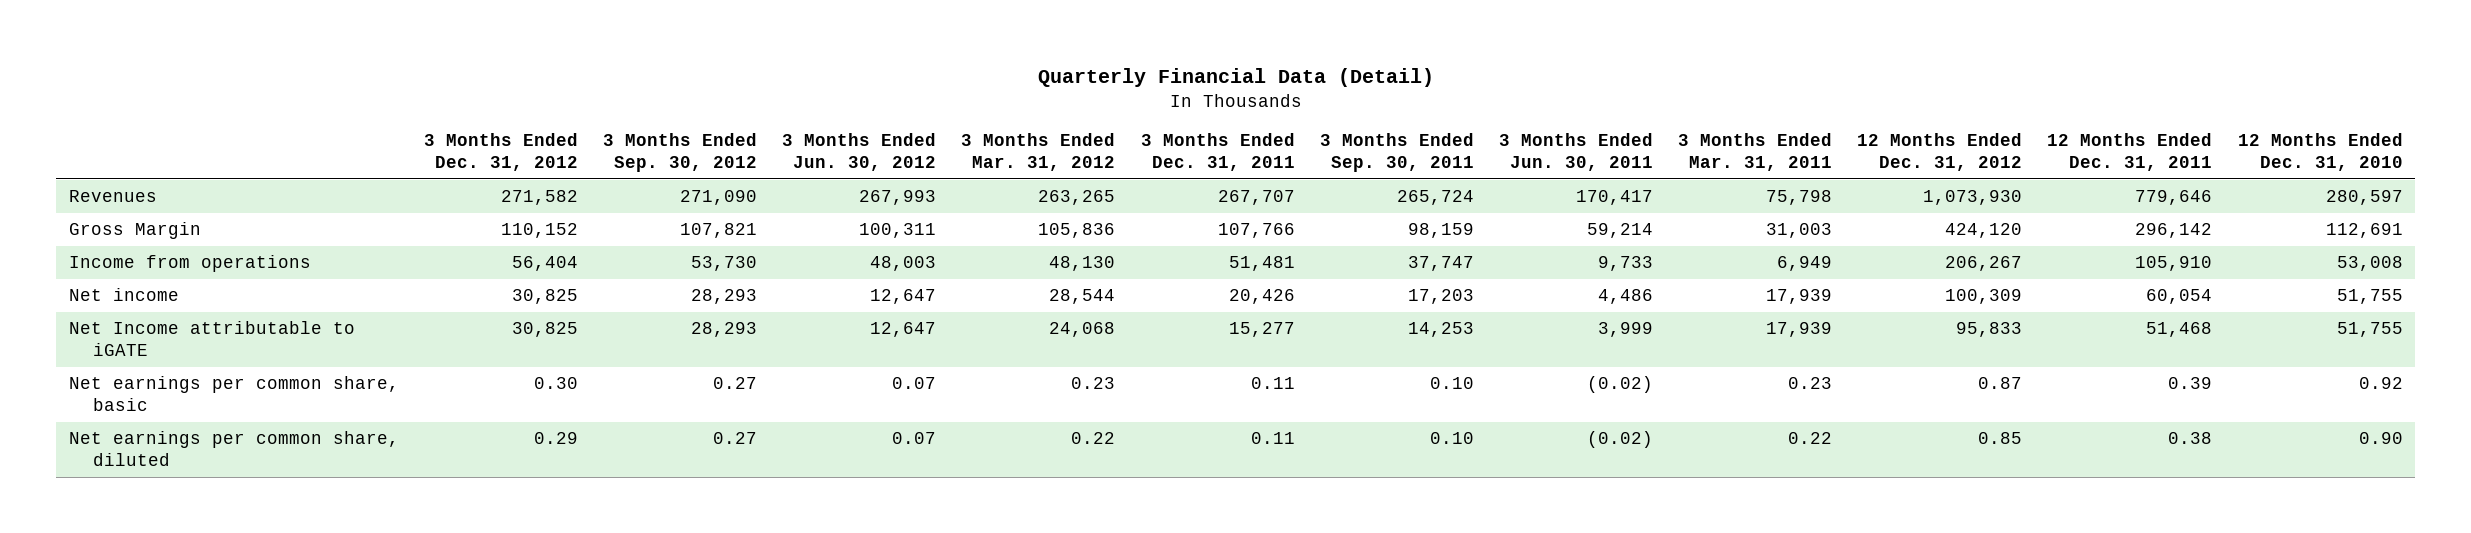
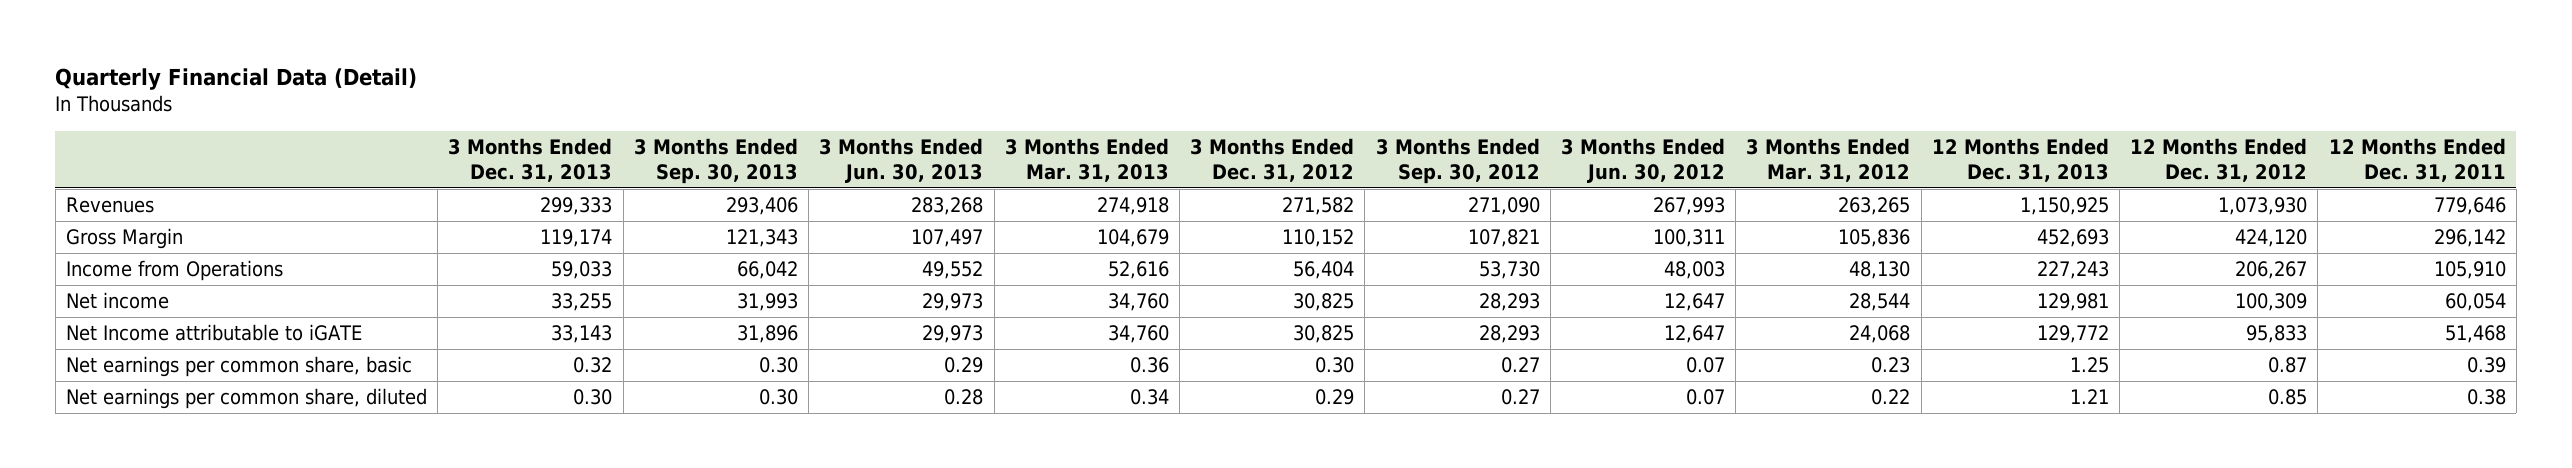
- | 3 Months Ended Dec. 31, 2012 | 3 Months Ended Sep. 30, 2012 | 3 Months Ended Jun. 30, 2012 | 3 Months Ended Mar. 31, 2012 | 3 Months Ended Dec. 31, 2011 | 3 Months Ended Sep. 30, 2011 | 3 Months Ended Jun. 30, 2011 | 3 Months Ended Mar. 31, 2011 | 12 Months Ended Dec. 31, 2012 | 12 Months Ended Dec. 31, 2011 | 12 Months Ended Dec. 31, 2010
+ | 3 Months Ended Dec. 31, 2013 | 3 Months Ended Sep. 30, 2013 | 3 Months Ended Jun. 30, 2013 | 3 Months Ended Mar. 31, 2013 | 3 Months Ended Dec. 31, 2012 | 3 Months Ended Sep. 30, 2012 | 3 Months Ended Jun. 30, 2012 | 3 Months Ended Mar. 31, 2012 | 12 Months Ended Dec. 31, 2013 | 12 Months Ended Dec. 31, 2012 | 12 Months Ended Dec. 31, 2011
- Income from operations | 56,404 | 53,730 | 48,003 | 48,130 | 51,481 | 37,747 | 9,733 | 6,949 | 206,267 | 105,910 | 53,008
+ Income from Operations | 59,033 | 66,042 | 49,552 | 52,616 | 56,404 | 53,730 | 48,003 | 48,130 | 227,243 | 206,267 | 105,910

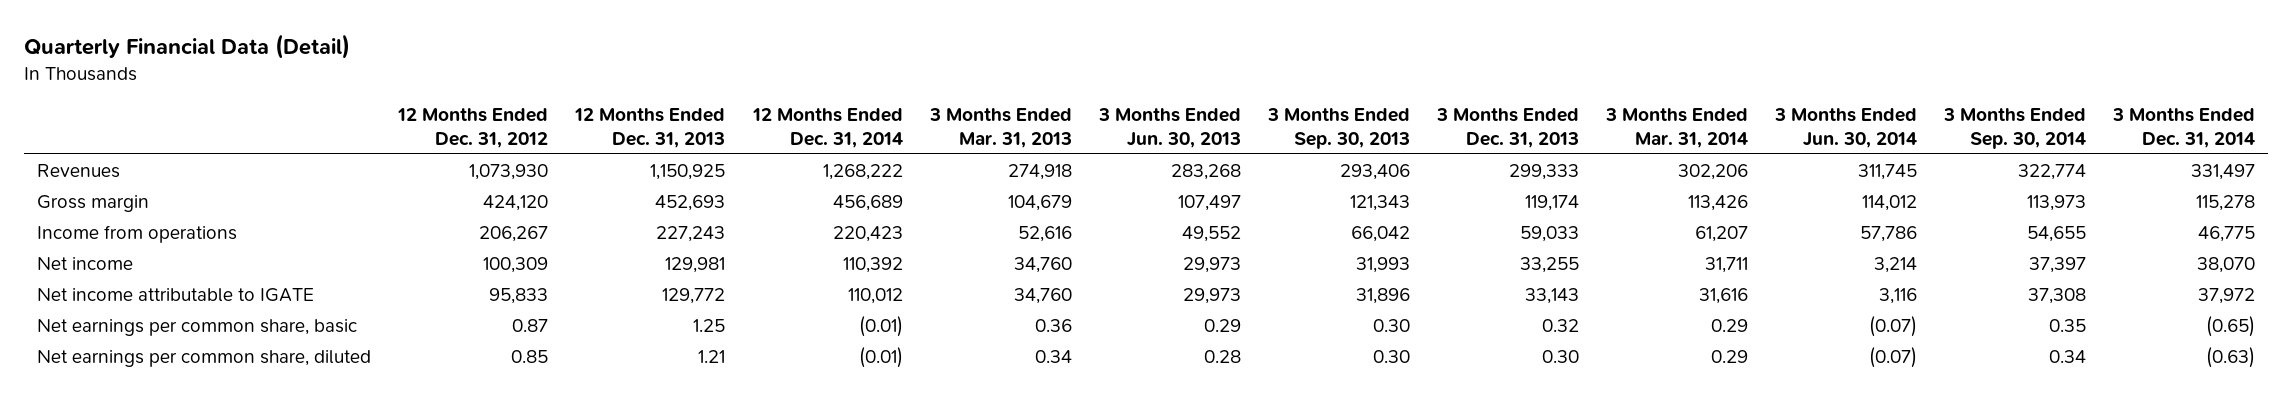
- | 3 Months Ended Dec. 31, 2013 | 3 Months Ended Sep. 30, 2013 | 3 Months Ended Jun. 30, 2013 | 3 Months Ended Mar. 31, 2013 | 3 Months Ended Dec. 31, 2012 | 3 Months Ended Sep. 30, 2012 | 3 Months Ended Jun. 30, 2012 | 3 Months Ended Mar. 31, 2012 | 12 Months Ended Dec. 31, 2013 | 12 Months Ended Dec. 31, 2012 | 12 Months Ended Dec. 31, 2011
+ | 12 Months Ended Dec. 31, 2012 | 12 Months Ended Dec. 31, 2013 | 12 Months Ended Dec. 31, 2014 | 3 Months Ended Mar. 31, 2013 | 3 Months Ended Jun. 30, 2013 | 3 Months Ended Sep. 30, 2013 | 3 Months Ended Dec. 31, 2013 | 3 Months Ended Mar. 31, 2014 | 3 Months Ended Jun. 30, 2014 | 3 Months Ended Sep. 30, 2014 | 3 Months Ended Dec. 31, 2014
- Gross Margin | 119,174 | 121,343 | 107,497 | 104,679 | 110,152 | 107,821 | 100,311 | 105,836 | 452,693 | 424,120 | 296,142
- Income from Operations | 59,033 | 66,042 | 49,552 | 52,616 | 56,404 | 53,730 | 48,003 | 48,130 | 227,243 | 206,267 | 105,910
+ Gross margin | 424,120 | 452,693 | 456,689 | 104,679 | 107,497 | 121,343 | 119,174 | 113,426 | 114,012 | 113,973 | 115,278
+ Income from operations | 206,267 | 227,243 | 220,423 | 52,616 | 49,552 | 66,042 | 59,033 | 61,207 | 57,786 | 54,655 | 46,775
- Net Income attributable to iGATE | 33,143 | 31,896 | 29,973 | 34,760 | 30,825 | 28,293 | 12,647 | 24,068 | 129,772 | 95,833 | 51,468
+ Net income attributable to IGATE | 95,833 | 129,772 | 110,012 | 34,760 | 29,973 | 31,896 | 33,143 | 31,616 | 3,116 | 37,308 | 37,972

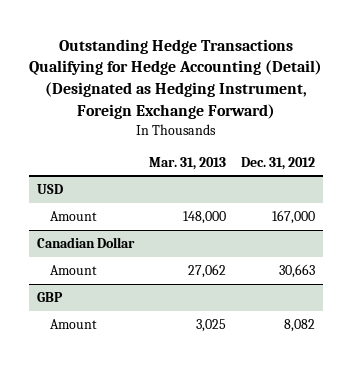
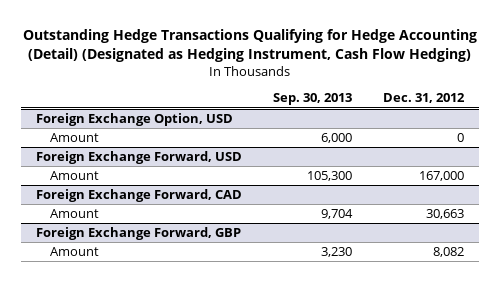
- Outstanding Hedge Transactions Qualifying for Hedge Accounting (Detail) (Designated as Hedging Instrument, Foreign Exchange Forward)
+ Outstanding Hedge Transactions Qualifying for Hedge Accounting (Detail) (Designated as Hedging Instrument, Cash Flow Hedging)
- | Mar. 31, 2013 | Dec. 31, 2012
+ | Sep. 30, 2013 | Dec. 31, 2012
- USD
+ Foreign Exchange Option, USD
+ Amount | 6,000 | 0
+ Foreign Exchange Forward, USD
- Canadian Dollar
+ Foreign Exchange Forward, CAD
- GBP
+ Foreign Exchange Forward, GBP

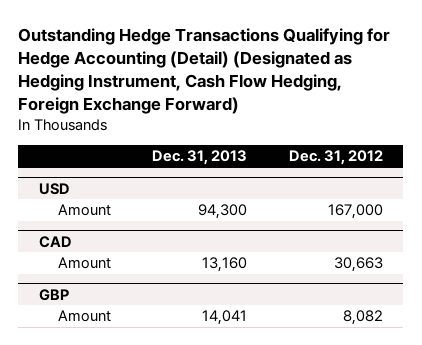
- Outstanding Hedge Transactions Qualifying for Hedge Accounting (Detail) (Designated as Hedging Instrument, Cash Flow Hedging)
+ Outstanding Hedge Transactions Qualifying for Hedge Accounting (Detail) (Designated as Hedging Instrument, Cash Flow Hedging, Foreign Exchange Forward)
- | Sep. 30, 2013 | Dec. 31, 2012
+ | Dec. 31, 2013 | Dec. 31, 2012
- Foreign Exchange Option, USD
- Amount | 6,000 | 0
- Foreign Exchange Forward, USD
+ USD
- Foreign Exchange Forward, CAD
+ CAD
- Foreign Exchange Forward, GBP
+ GBP

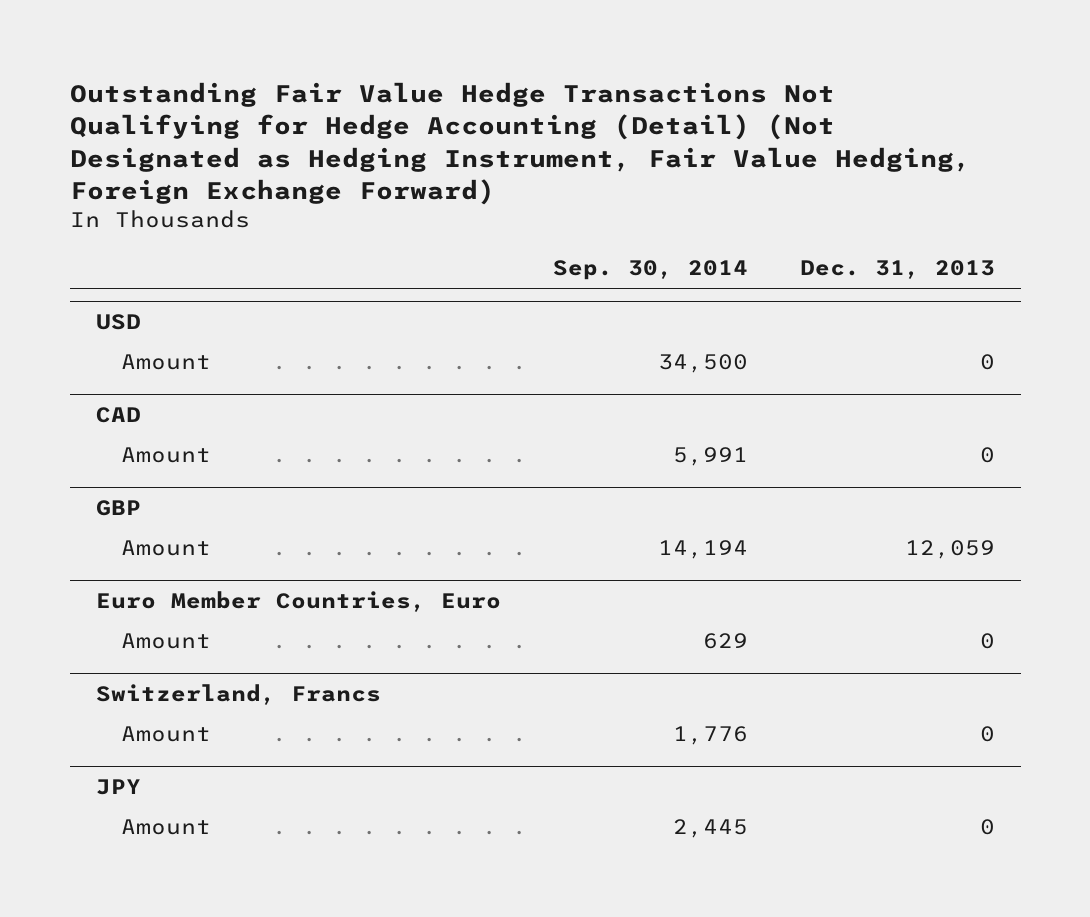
- Outstanding Hedge Transactions Qualifying for Hedge Accounting (Detail) (Designated as Hedging Instrument, Cash Flow Hedging, Foreign Exchange Forward)
+ Outstanding Fair Value Hedge Transactions Not Qualifying for Hedge Accounting (Detail) (Not Designated as Hedging Instrument, Fair Value Hedging, Foreign Exchange Forward)
- | Dec. 31, 2013 | Dec. 31, 2012
+ | Sep. 30, 2014 | Dec. 31, 2013
@ USD
- Amount | 94,300 | 167,000
+ Amount | 34,500 | 0
@ CAD
- Amount | 13,160 | 30,663
+ Amount | 5,991 | 0
@ GBP
- Amount | 14,041 | 8,082
+ Amount | 14,194 | 12,059
+ Euro Member Countries, Euro
+ Amount | 629 | 0
+ Switzerland, Francs
+ Amount | 1,776 | 0
+ JPY
+ Amount | 2,445 | 0

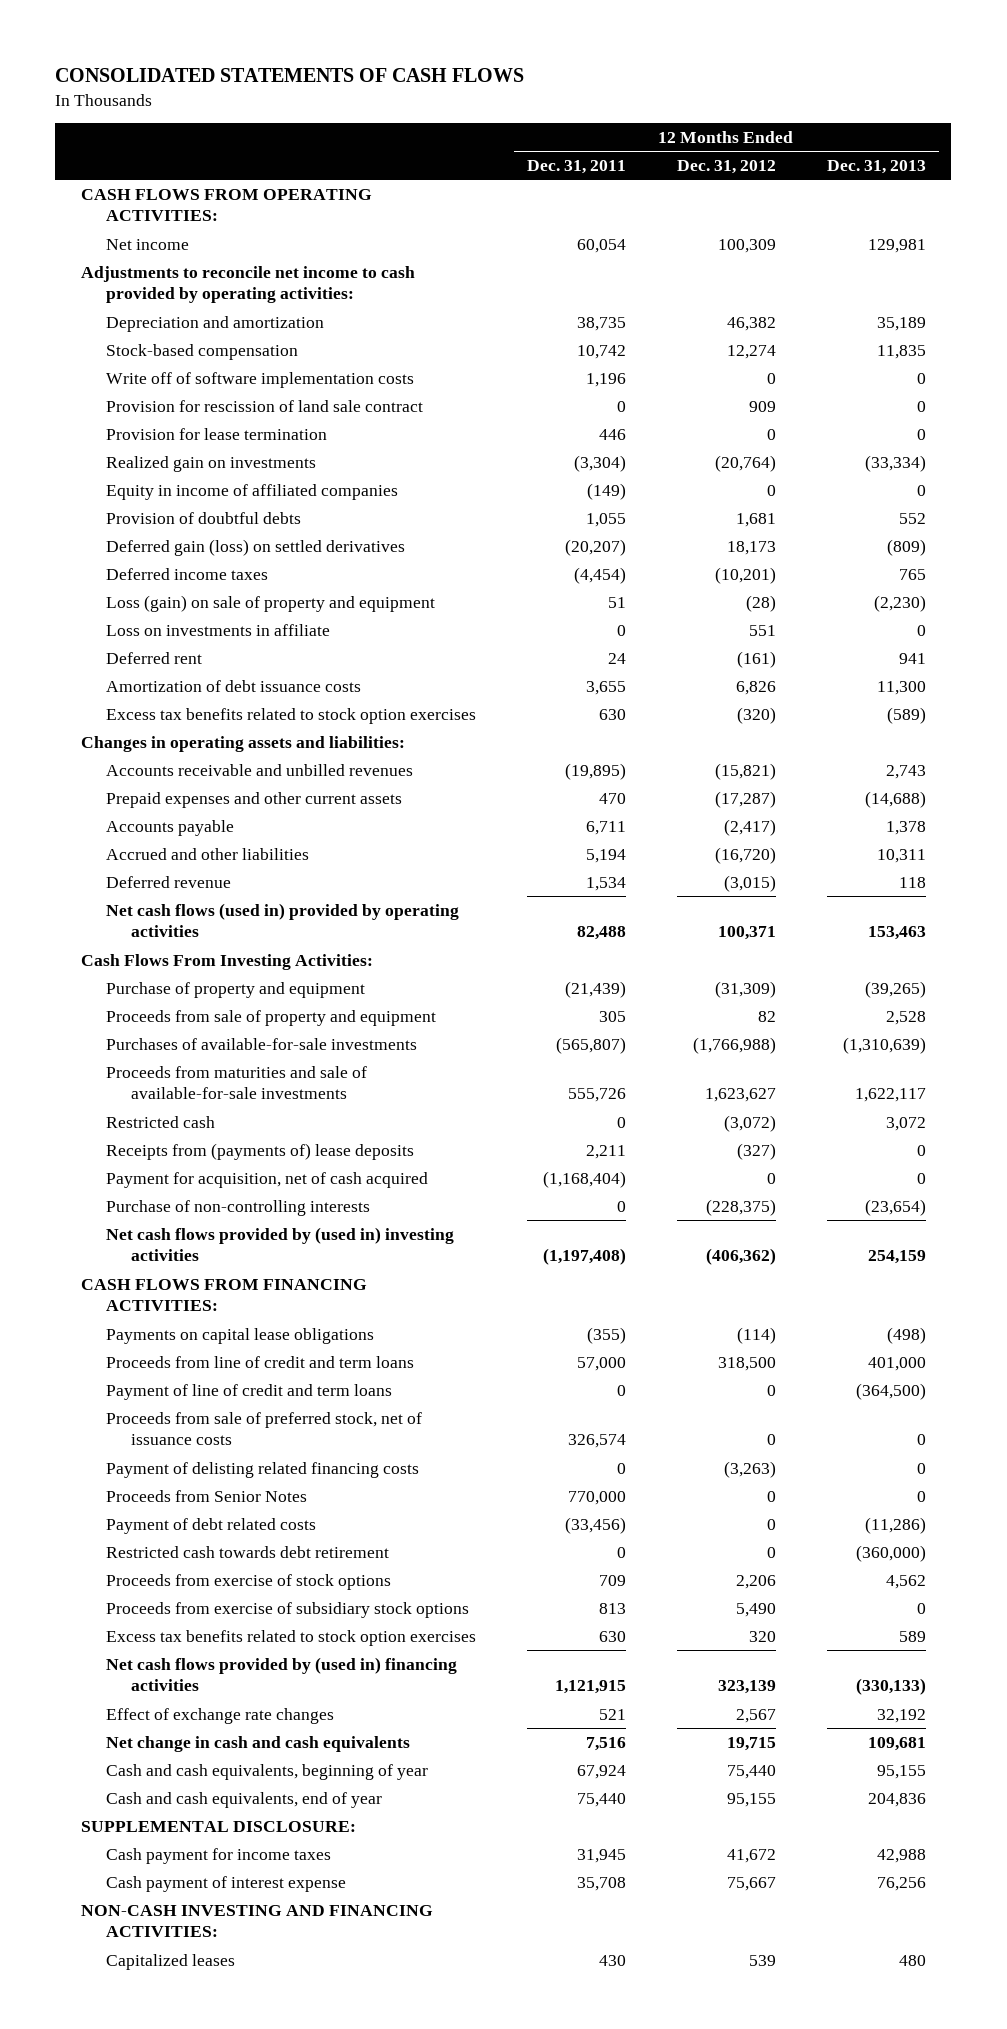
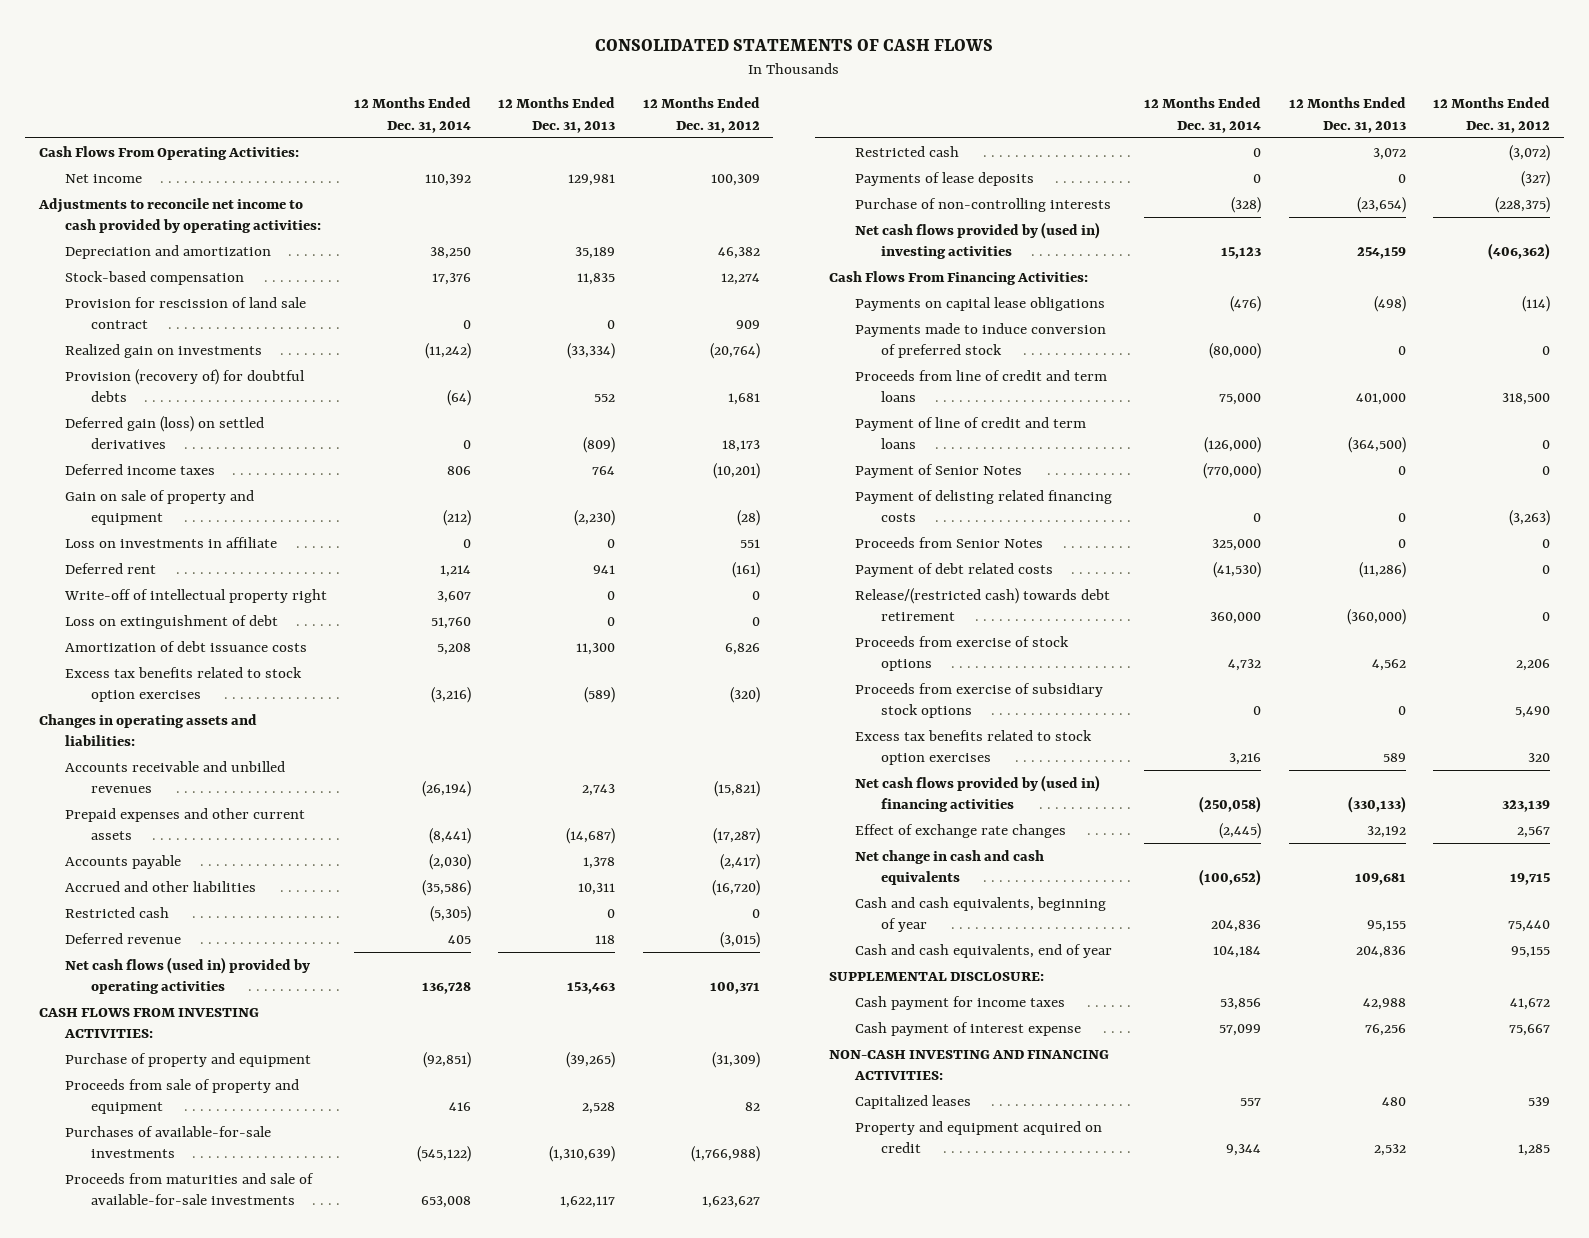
- | 12 Months Ended Dec. 31, 2011 | 12 Months Ended Dec. 31, 2012 | 12 Months Ended Dec. 31, 2013
+ | 12 Months Ended Dec. 31, 2014 | 12 Months Ended Dec. 31, 2013 | 12 Months Ended Dec. 31, 2012
- CASH FLOWS FROM OPERATING ACTIVITIES:
+ Cash Flows From Operating Activities:
- Write off of software implementation costs | 1,196 | 0 | 0
- Provision for lease termination | 446 | 0 | 0
- Equity in income of affiliated companies | (149) | 0 | 0
- Provision of doubtful debts | 1,055 | 1,681 | 552
+ Provision (recovery of) for doubtful debts | (64) | 552 | 1,681
- Deferred income taxes | (4,454) | (10,201) | 765
- Loss (gain) on sale of property and equipment | 51 | (28) | (2,230)
+ Deferred income taxes | 806 | 764 | (10,201)
+ Gain on sale of property and equipment | (212) | (2,230) | (28)
+ Write-off of intellectual property right | 3,607 | 0 | 0
+ Loss on extinguishment of debt | 51,760 | 0 | 0
- Prepaid expenses and other current assets | 470 | (17,287) | (14,688)
+ Prepaid expenses and other current assets | (8,441) | (14,687) | (17,287)
+ Restricted cash | (5,305) | 0 | 0
- Cash Flows From Investing Activities:
+ CASH FLOWS FROM INVESTING ACTIVITIES:
- Receipts from (payments of) lease deposits | 2,211 | (327) | 0
- Payment for acquisition, net of cash acquired | (1,168,404) | 0 | 0
+ Payments of lease deposits | 0 | 0 | (327)
- CASH FLOWS FROM FINANCING ACTIVITIES:
+ Cash Flows From Financing Activities:
+ Payments made to induce conversion of preferred stock | (80,000) | 0 | 0
- Proceeds from sale of preferred stock, net of issuance costs | 326,574 | 0 | 0
+ Payment of Senior Notes | (770,000) | 0 | 0
- Restricted cash towards debt retirement | 0 | 0 | (360,000)
+ Release/(restricted cash) towards debt retirement | 360,000 | (360,000) | 0
+ Property and equipment acquired on credit | 9,344 | 2,532 | 1,285

